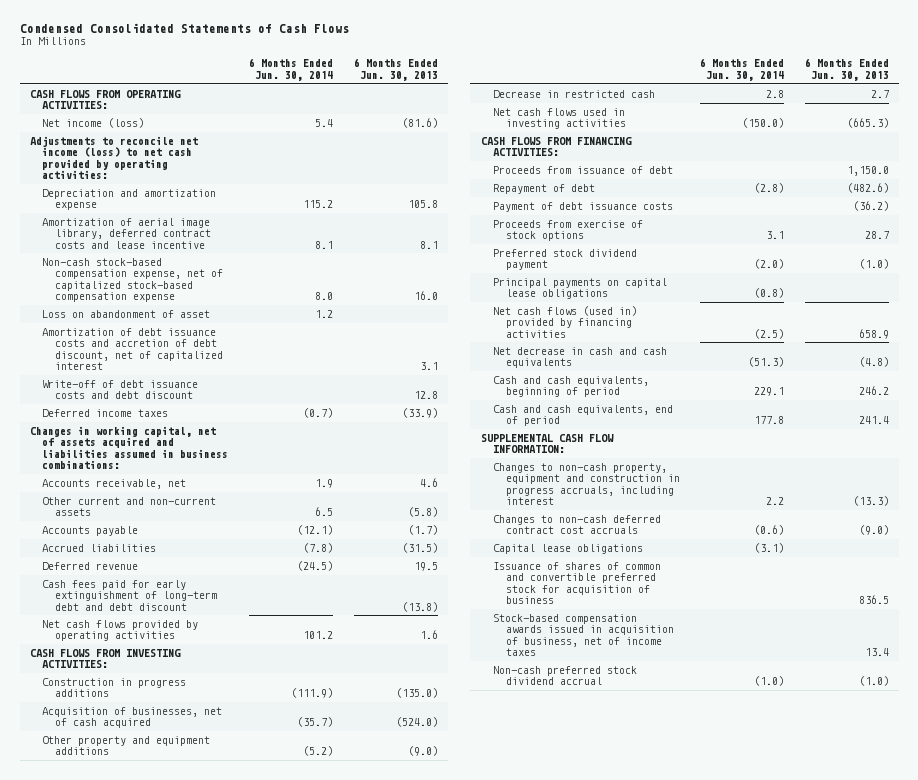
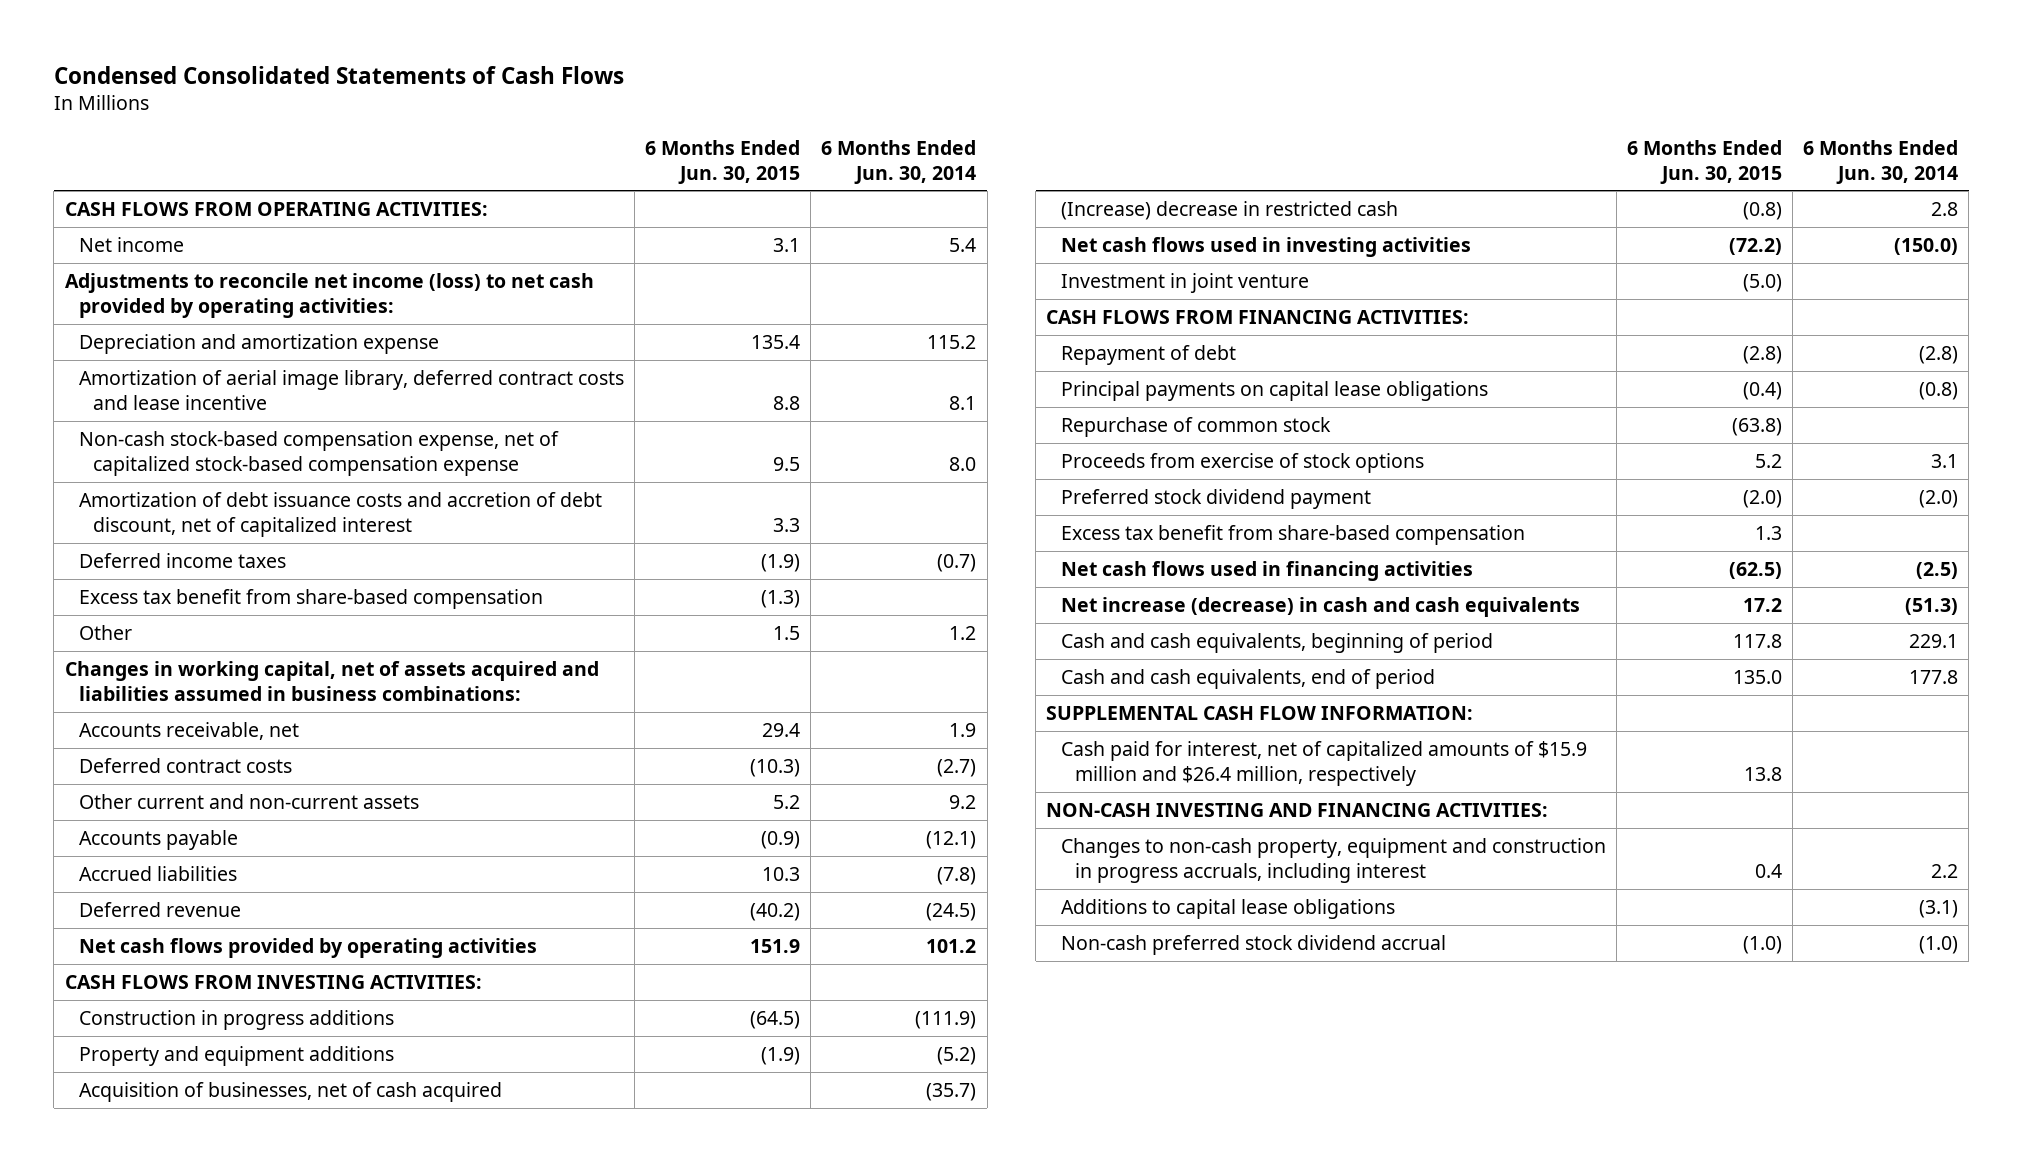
- | 6 Months Ended Jun. 30, 2014 | 6 Months Ended Jun. 30, 2013
+ | 6 Months Ended Jun. 30, 2015 | 6 Months Ended Jun. 30, 2014
- Net income (loss) | 5.4 | (81.6)
+ Net income | 3.1 | 5.4
- Loss on abandonment of asset | 1.2 |
- Write-off of debt issuance costs and debt discount | | 12.8
+ Excess tax benefit from share-based compensation | (1.3) |
+ Other | 1.5 | 1.2
- Other current and non-current assets | 6.5 | (5.8)
+ Deferred contract costs | (10.3) | (2.7)
+ Other current and non-current assets | 5.2 | 9.2
- Cash fees paid for early extinguishment of long-term debt and debt discount | | (13.8)
+ Property and equipment additions | (1.9) | (5.2)
- Other property and equipment additions | (5.2) | (9.0)
- Decrease in restricted cash | 2.8 | 2.7
+ (Increase) decrease in restricted cash | (0.8) | 2.8
+ Investment in joint venture | (5.0) |
- Proceeds from issuance of debt | | 1,150.0
- Payment of debt issuance costs | | (36.2)
moved up: Principal payments on capital lease obligations | (0.4) | (0.8)
+ Repurchase of common stock | (63.8) |
- Net cash flows (used in) provided by financing activities | (2.5) | 658.9
- Net decrease in cash and cash equivalents | (51.3) | (4.8)
+ Excess tax benefit from share-based compensation | 1.3 |
+ Net cash flows used in financing activities | (62.5) | (2.5)
+ Net increase (decrease) in cash and cash equivalents | 17.2 | (51.3)
+ Cash paid for interest, net of capitalized amounts of $15.9 million and $26.4 million, respectively | 13.8 |
+ NON-CASH INVESTING AND FINANCING ACTIVITIES:
- Changes to non-cash deferred contract cost accruals | (0.6) | (9.0)
- Capital lease obligations | (3.1) |
- Issuance of shares of common and convertible preferred stock for acquisition of business | | 836.5
- Stock-based compensation awards issued in acquisition of business, net of income taxes | | 13.4
+ Additions to capital lease obligations | | (3.1)

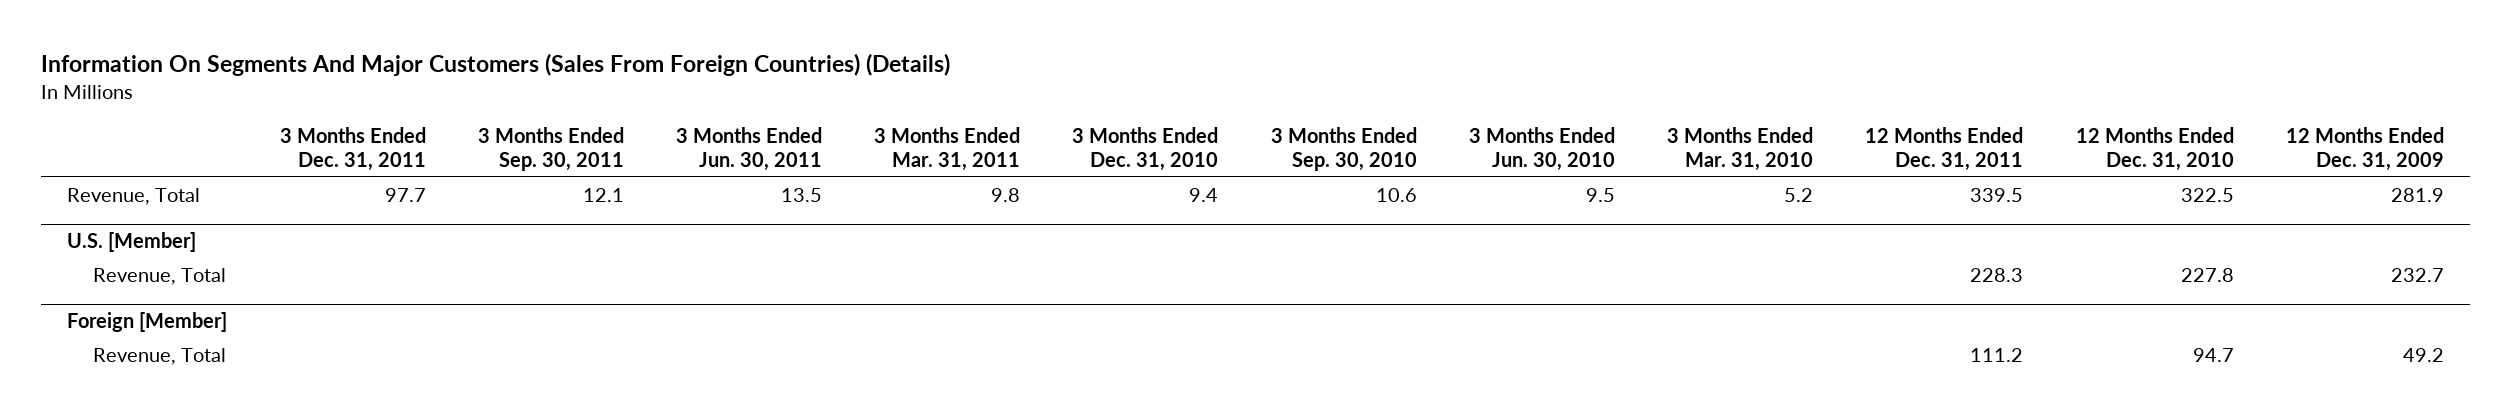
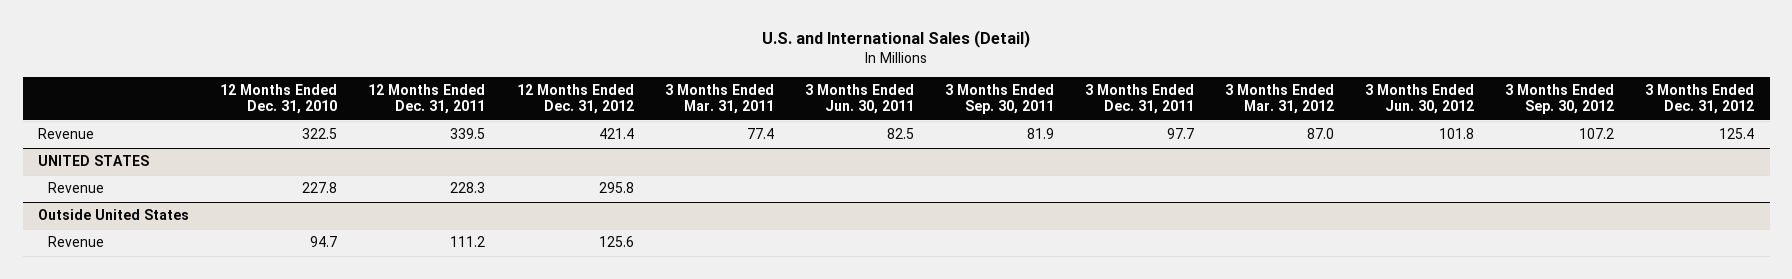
- Information On Segments And Major Customers (Sales From Foreign Countries) (Details)
+ U.S. and International Sales (Detail)
- | 3 Months Ended Dec. 31, 2011 | 3 Months Ended Sep. 30, 2011 | 3 Months Ended Jun. 30, 2011 | 3 Months Ended Mar. 31, 2011 | 3 Months Ended Dec. 31, 2010 | 3 Months Ended Sep. 30, 2010 | 3 Months Ended Jun. 30, 2010 | 3 Months Ended Mar. 31, 2010 | 12 Months Ended Dec. 31, 2011 | 12 Months Ended Dec. 31, 2010 | 12 Months Ended Dec. 31, 2009
+ | 12 Months Ended Dec. 31, 2010 | 12 Months Ended Dec. 31, 2011 | 12 Months Ended Dec. 31, 2012 | 3 Months Ended Mar. 31, 2011 | 3 Months Ended Jun. 30, 2011 | 3 Months Ended Sep. 30, 2011 | 3 Months Ended Dec. 31, 2011 | 3 Months Ended Mar. 31, 2012 | 3 Months Ended Jun. 30, 2012 | 3 Months Ended Sep. 30, 2012 | 3 Months Ended Dec. 31, 2012
- Revenue, Total | 97.7 | 12.1 | 13.5 | 9.8 | 9.4 | 10.6 | 9.5 | 5.2 | 339.5 | 322.5 | 281.9
- U.S. [Member]
- Revenue, Total | | | | | | | | | 228.3 | 227.8 | 232.7
- Foreign [Member]
- Revenue, Total | | | | | | | | | 111.2 | 94.7 | 49.2
+ Revenue | 322.5 | 339.5 | 421.4 | 77.4 | 82.5 | 81.9 | 97.7 | 87.0 | 101.8 | 107.2 | 125.4
+ UNITED STATES
+ Revenue | 227.8 | 228.3 | 295.8 | | | | | | | |
+ Outside United States
+ Revenue | 94.7 | 111.2 | 125.6 | | | | | | | |

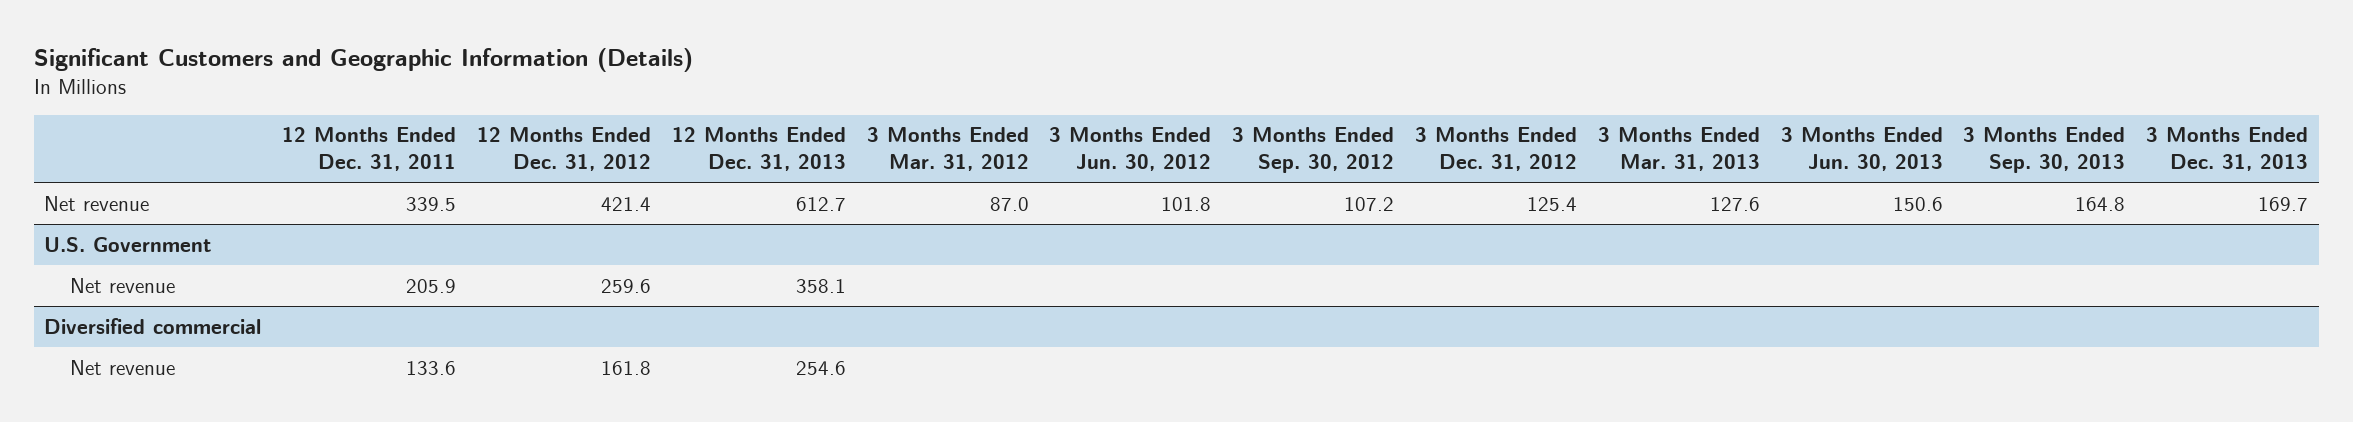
- U.S. and International Sales (Detail)
+ Significant Customers and Geographic Information (Details)
- | 12 Months Ended Dec. 31, 2010 | 12 Months Ended Dec. 31, 2011 | 12 Months Ended Dec. 31, 2012 | 3 Months Ended Mar. 31, 2011 | 3 Months Ended Jun. 30, 2011 | 3 Months Ended Sep. 30, 2011 | 3 Months Ended Dec. 31, 2011 | 3 Months Ended Mar. 31, 2012 | 3 Months Ended Jun. 30, 2012 | 3 Months Ended Sep. 30, 2012 | 3 Months Ended Dec. 31, 2012
+ | 12 Months Ended Dec. 31, 2011 | 12 Months Ended Dec. 31, 2012 | 12 Months Ended Dec. 31, 2013 | 3 Months Ended Mar. 31, 2012 | 3 Months Ended Jun. 30, 2012 | 3 Months Ended Sep. 30, 2012 | 3 Months Ended Dec. 31, 2012 | 3 Months Ended Mar. 31, 2013 | 3 Months Ended Jun. 30, 2013 | 3 Months Ended Sep. 30, 2013 | 3 Months Ended Dec. 31, 2013
- Revenue | 322.5 | 339.5 | 421.4 | 77.4 | 82.5 | 81.9 | 97.7 | 87.0 | 101.8 | 107.2 | 125.4
- UNITED STATES
- Revenue | 227.8 | 228.3 | 295.8 | | | | | | | |
- Outside United States
- Revenue | 94.7 | 111.2 | 125.6 | | | | | | | |
+ Net revenue | 339.5 | 421.4 | 612.7 | 87.0 | 101.8 | 107.2 | 125.4 | 127.6 | 150.6 | 164.8 | 169.7
+ U.S. Government
+ Net revenue | 205.9 | 259.6 | 358.1 | | | | | | | |
+ Diversified commercial
+ Net revenue | 133.6 | 161.8 | 254.6 | | | | | | | |

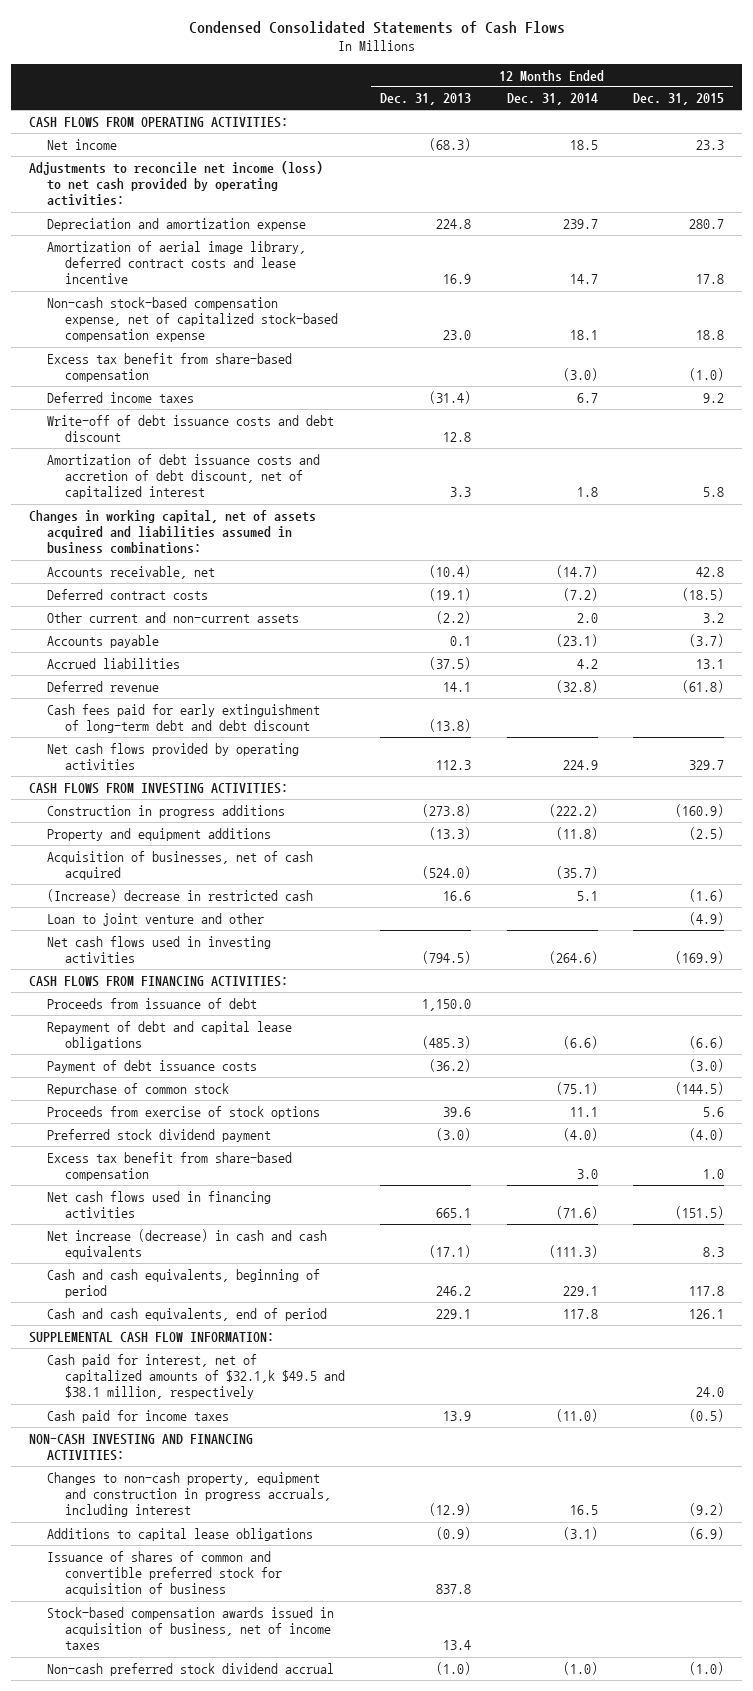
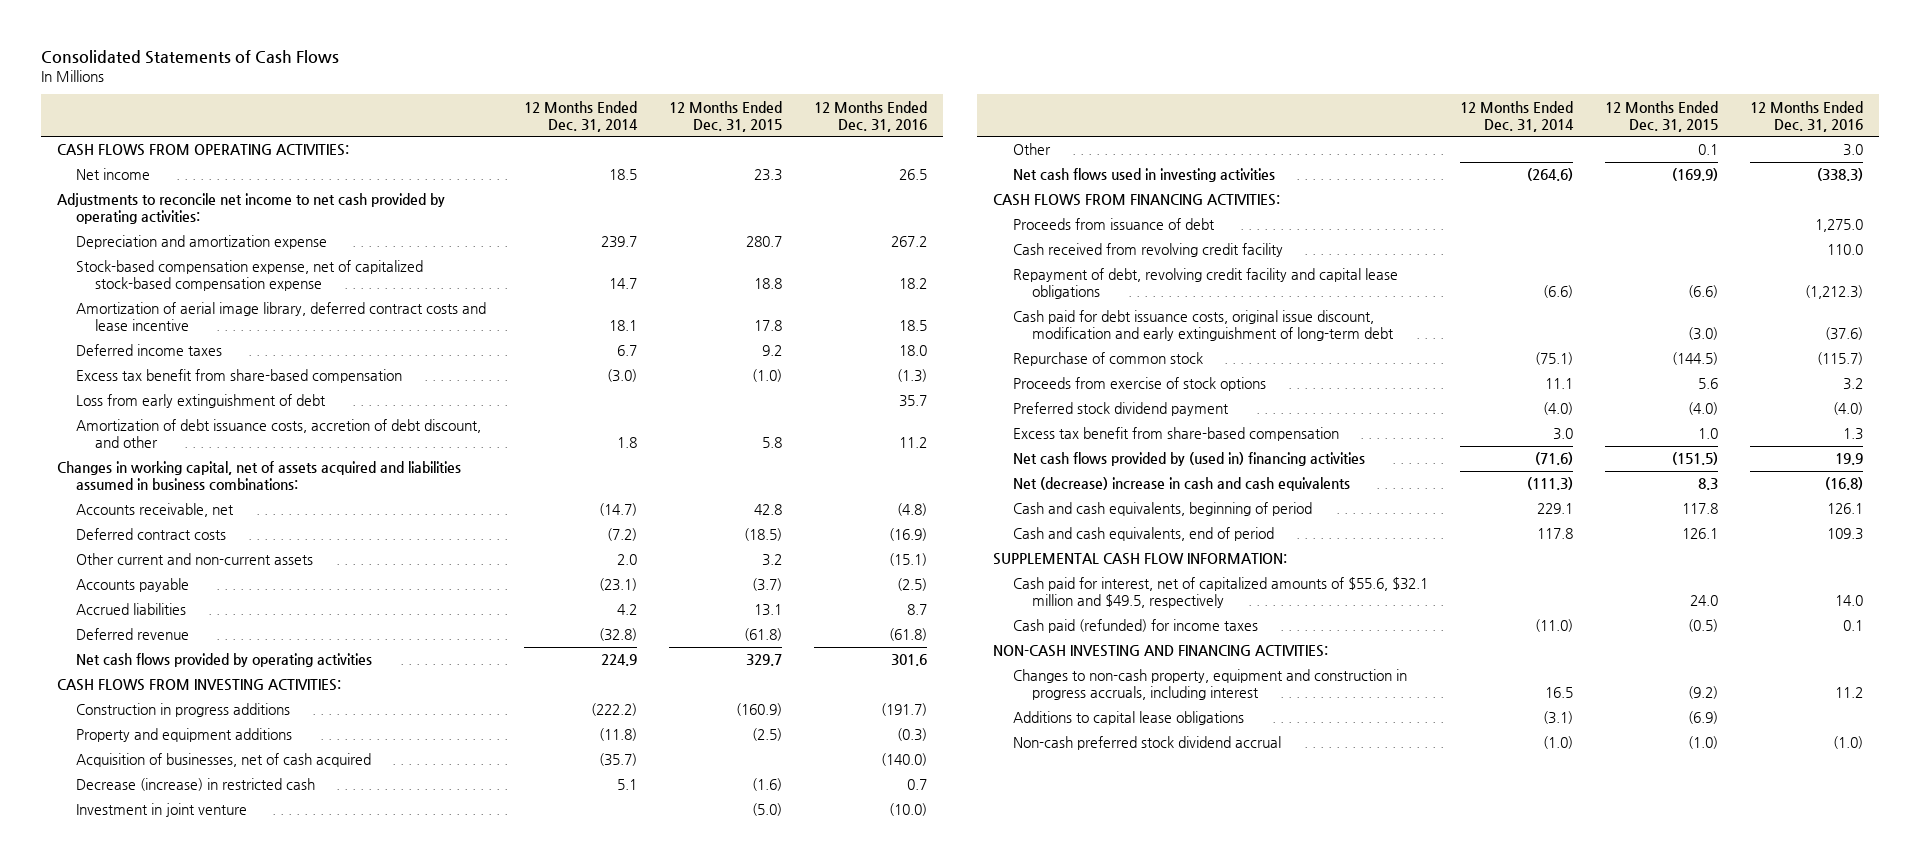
- Condensed Consolidated Statements of Cash Flows
+ Consolidated Statements of Cash Flows
- | 12 Months Ended Dec. 31, 2013 | 12 Months Ended Dec. 31, 2014 | 12 Months Ended Dec. 31, 2015
+ | 12 Months Ended Dec. 31, 2014 | 12 Months Ended Dec. 31, 2015 | 12 Months Ended Dec. 31, 2016
- Adjustments to reconcile net income (loss) to net cash provided by operating activities:
+ Adjustments to reconcile net income to net cash provided by operating activities:
- Amortization of aerial image library, deferred contract costs and lease incentive | 16.9 | 14.7 | 17.8
- Non-cash stock-based compensation expense, net of capitalized stock-based compensation expense | 23.0 | 18.1 | 18.8
+ Stock-based compensation expense, net of capitalized stock-based compensation expense | 14.7 | 18.8 | 18.2
+ Amortization of aerial image library, deferred contract costs and lease incentive | 18.1 | 17.8 | 18.5
- Write-off of debt issuance costs and debt discount | 12.8 | |
- Amortization of debt issuance costs and accretion of debt discount, net of capitalized interest | 3.3 | 1.8 | 5.8
moved down: Excess tax benefit from share-based compensation | (3.0) | (1.0) | (1.3)
+ Loss from early extinguishment of debt | | | 35.7
+ Amortization of debt issuance costs, accretion of debt discount, and other | 1.8 | 5.8 | 11.2
- Cash fees paid for early extinguishment of long-term debt and debt discount | (13.8) | |
- (Increase) decrease in restricted cash | 16.6 | 5.1 | (1.6)
- Loan to joint venture and other | | | (4.9)
+ Decrease (increase) in restricted cash | 5.1 | (1.6) | 0.7
+ Investment in joint venture | | (5.0) | (10.0)
+ Other | | 0.1 | 3.0
- Repayment of debt and capital lease obligations | (485.3) | (6.6) | (6.6)
- Payment of debt issuance costs | (36.2) | | (3.0)
+ Cash received from revolving credit facility | | | 110.0
+ Repayment of debt, revolving credit facility and capital lease obligations | (6.6) | (6.6) | (1,212.3)
+ Cash paid for debt issuance costs, original issue discount, modification and early extinguishment of long-term debt | | (3.0) | (37.6)
- Net cash flows used in financing activities | 665.1 | (71.6) | (151.5)
- Net increase (decrease) in cash and cash equivalents | (17.1) | (111.3) | 8.3
+ Net cash flows provided by (used in) financing activities | (71.6) | (151.5) | 19.9
+ Net (decrease) increase in cash and cash equivalents | (111.3) | 8.3 | (16.8)
- Cash paid for interest, net of capitalized amounts of $32.1,k $49.5 and $38.1 million, respectively | | | 24.0
- Cash paid for income taxes | 13.9 | (11.0) | (0.5)
+ Cash paid for interest, net of capitalized amounts of $55.6, $32.1 million and $49.5, respectively | | 24.0 | 14.0
+ Cash paid (refunded) for income taxes | (11.0) | (0.5) | 0.1
- Issuance of shares of common and convertible preferred stock for acquisition of business | 837.8 | |
- Stock-based compensation awards issued in acquisition of business, net of income taxes | 13.4 | |

